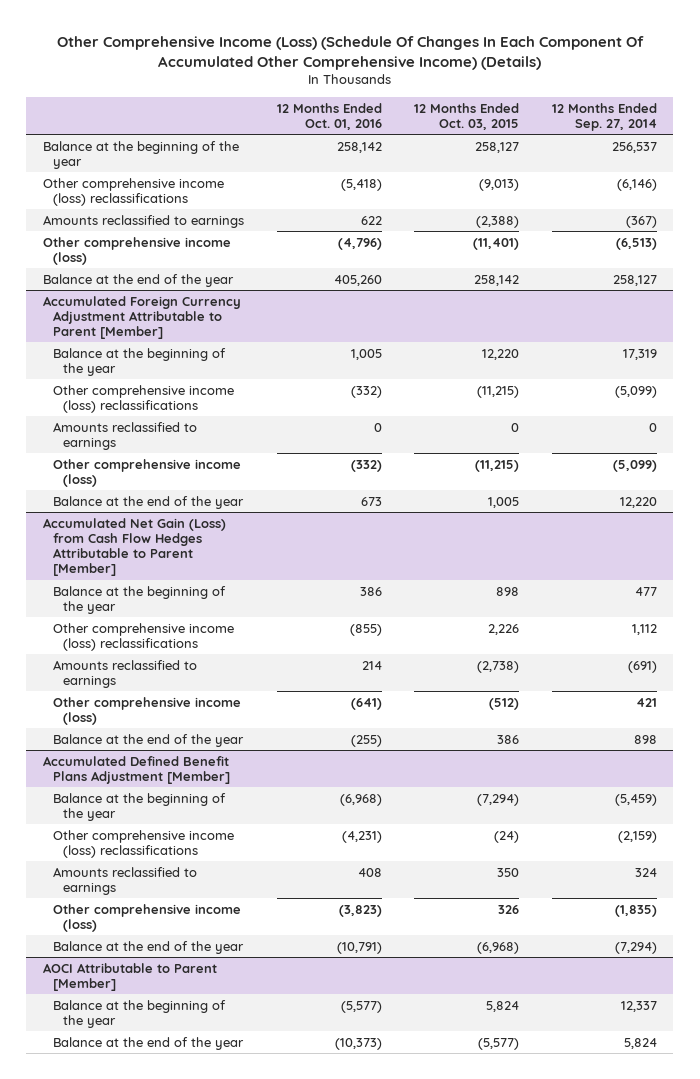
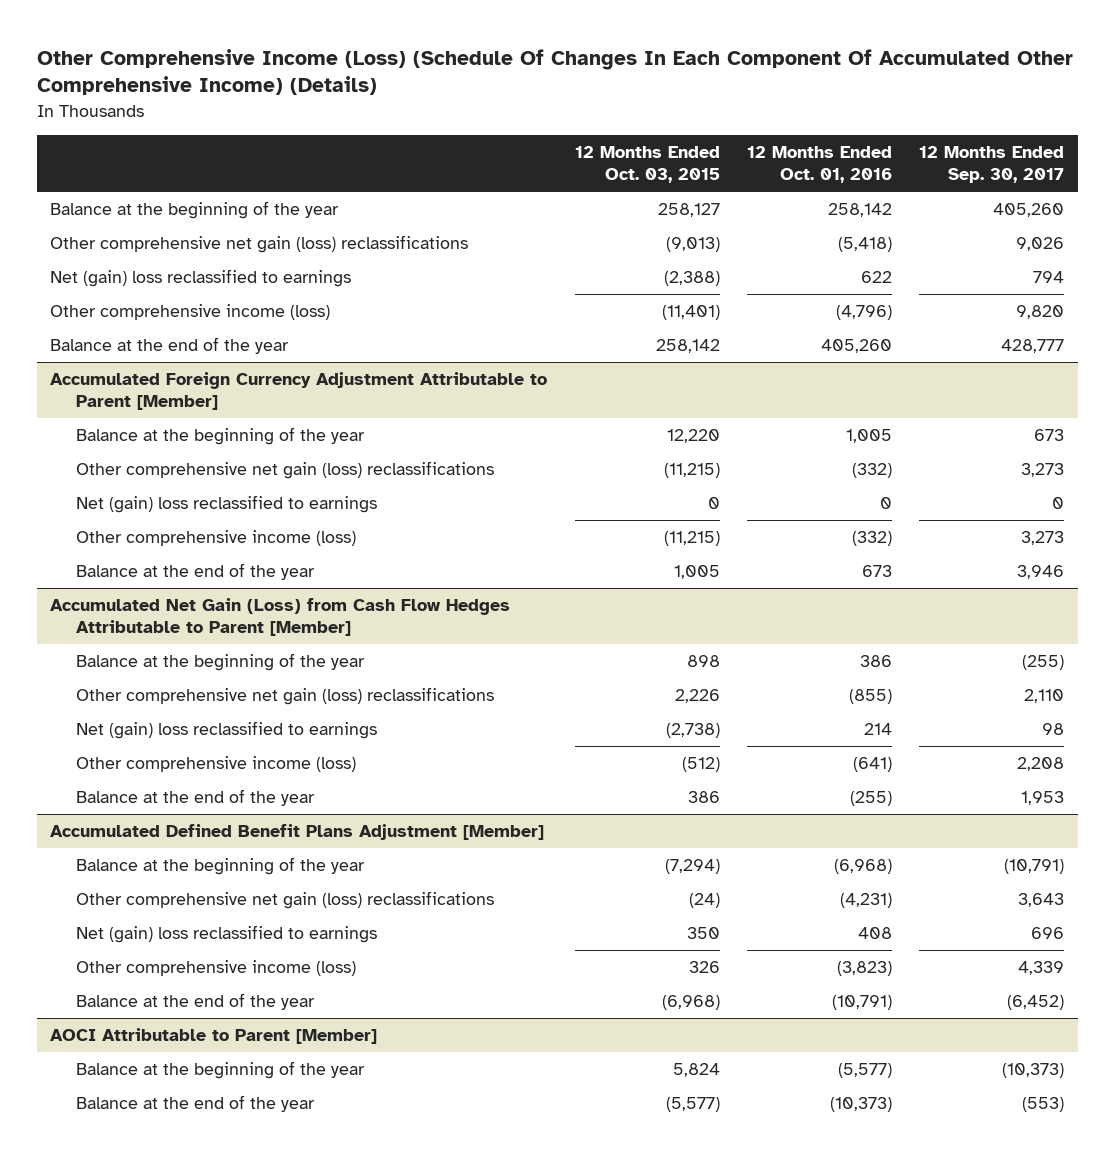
- | 12 Months Ended Oct. 01, 2016 | 12 Months Ended Oct. 03, 2015 | 12 Months Ended Sep. 27, 2014
+ | 12 Months Ended Oct. 03, 2015 | 12 Months Ended Oct. 01, 2016 | 12 Months Ended Sep. 30, 2017
- Other comprehensive income (loss) reclassifications | (5,418) | (9,013) | (6,146)
- Amounts reclassified to earnings | 622 | (2,388) | (367)
+ Other comprehensive net gain (loss) reclassifications | (9,013) | (5,418) | 9,026
+ Net (gain) loss reclassified to earnings | (2,388) | 622 | 794
@ Accumulated Foreign Currency Adjustment Attributable to Parent [Member]
- Other comprehensive income (loss) reclassifications | (332) | (11,215) | (5,099)
- Amounts reclassified to earnings | 0 | 0 | 0
+ Other comprehensive net gain (loss) reclassifications | (11,215) | (332) | 3,273
+ Net (gain) loss reclassified to earnings | 0 | 0 | 0
@ Accumulated Net Gain (Loss) from Cash Flow Hedges Attributable to Parent [Member]
- Other comprehensive income (loss) reclassifications | (855) | 2,226 | 1,112
- Amounts reclassified to earnings | 214 | (2,738) | (691)
+ Other comprehensive net gain (loss) reclassifications | 2,226 | (855) | 2,110
+ Net (gain) loss reclassified to earnings | (2,738) | 214 | 98
@ Accumulated Defined Benefit Plans Adjustment [Member]
- Other comprehensive income (loss) reclassifications | (4,231) | (24) | (2,159)
- Amounts reclassified to earnings | 408 | 350 | 324
+ Other comprehensive net gain (loss) reclassifications | (24) | (4,231) | 3,643
+ Net (gain) loss reclassified to earnings | 350 | 408 | 696

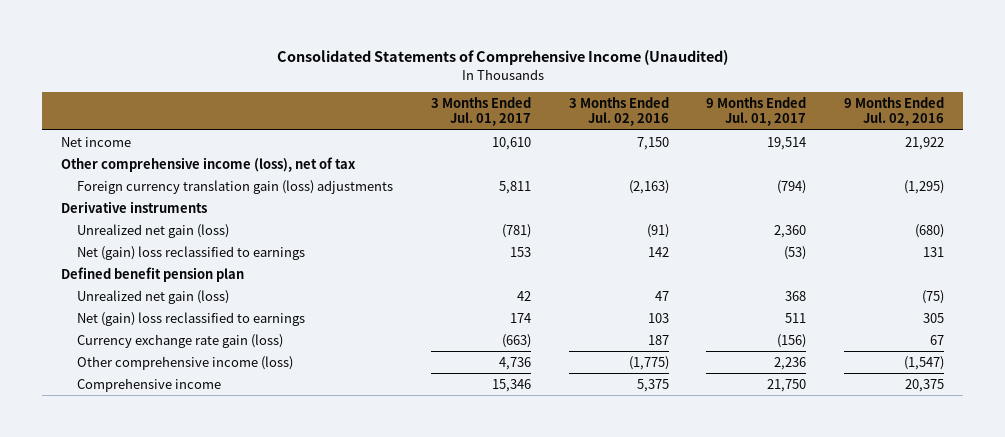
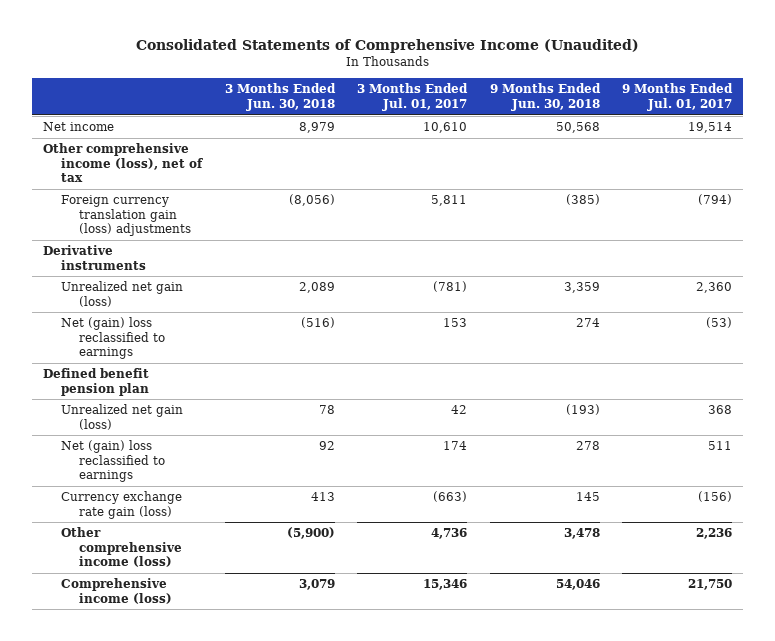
- | 3 Months Ended Jul. 01, 2017 | 3 Months Ended Jul. 02, 2016 | 9 Months Ended Jul. 01, 2017 | 9 Months Ended Jul. 02, 2016
+ | 3 Months Ended Jun. 30, 2018 | 3 Months Ended Jul. 01, 2017 | 9 Months Ended Jun. 30, 2018 | 9 Months Ended Jul. 01, 2017
- Comprehensive income | 15,346 | 5,375 | 21,750 | 20,375
+ Comprehensive income (loss) | 3,079 | 15,346 | 54,046 | 21,750

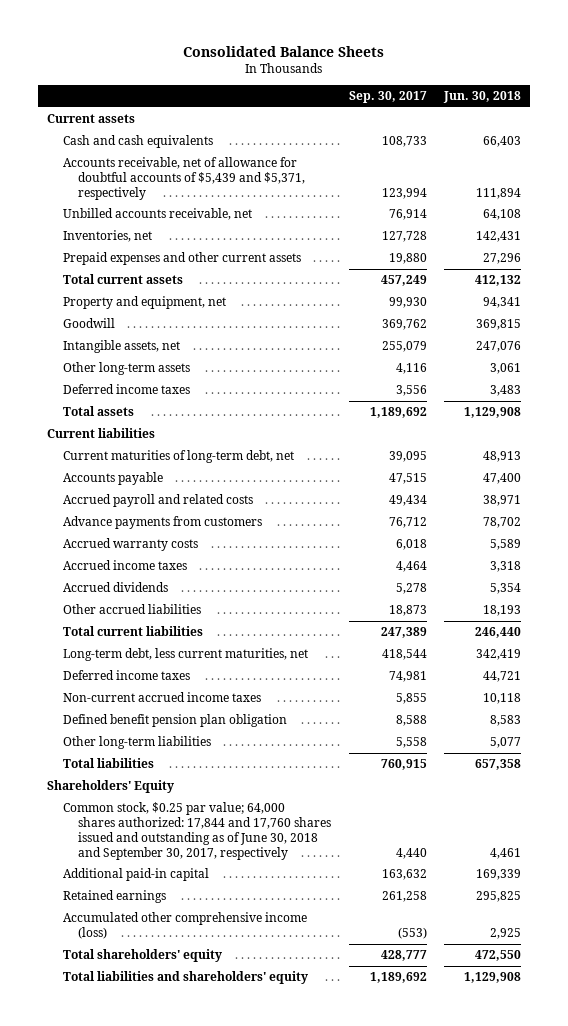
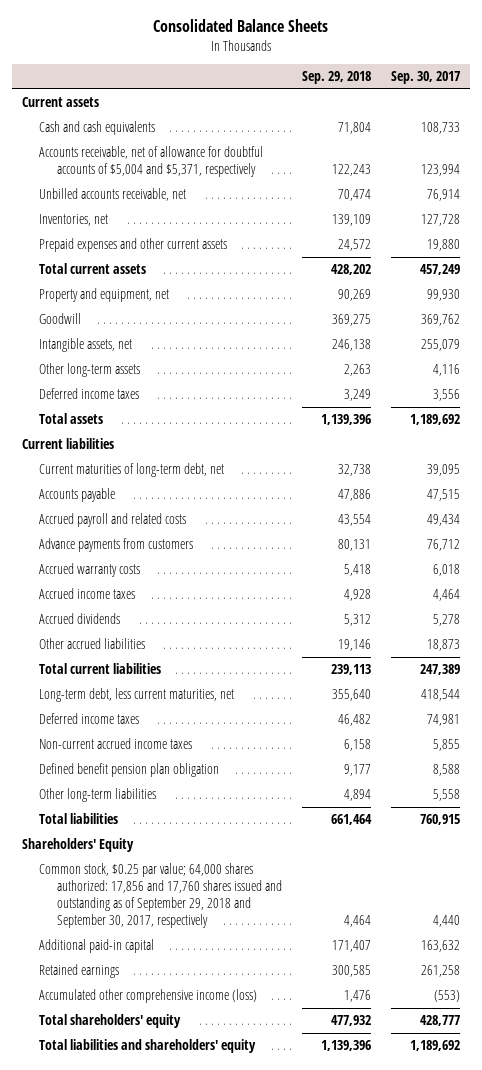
- | Sep. 30, 2017 | Jun. 30, 2018
+ | Sep. 29, 2018 | Sep. 30, 2017
- Accounts receivable, net of allowance for doubtful accounts of $5,439 and $5,371, respectively | 123,994 | 111,894
+ Accounts receivable, net of allowance for doubtful accounts of $5,004 and $5,371, respectively | 122,243 | 123,994
- Common stock, $0.25 par value; 64,000 shares authorized: 17,844 and 17,760 shares issued and outstanding as of June 30, 2018 and September 30, 2017, respectively | 4,440 | 4,461
+ Common stock, $0.25 par value; 64,000 shares authorized: 17,856 and 17,760 shares issued and outstanding as of September 29, 2018 and September 30, 2017, respectively | 4,464 | 4,440

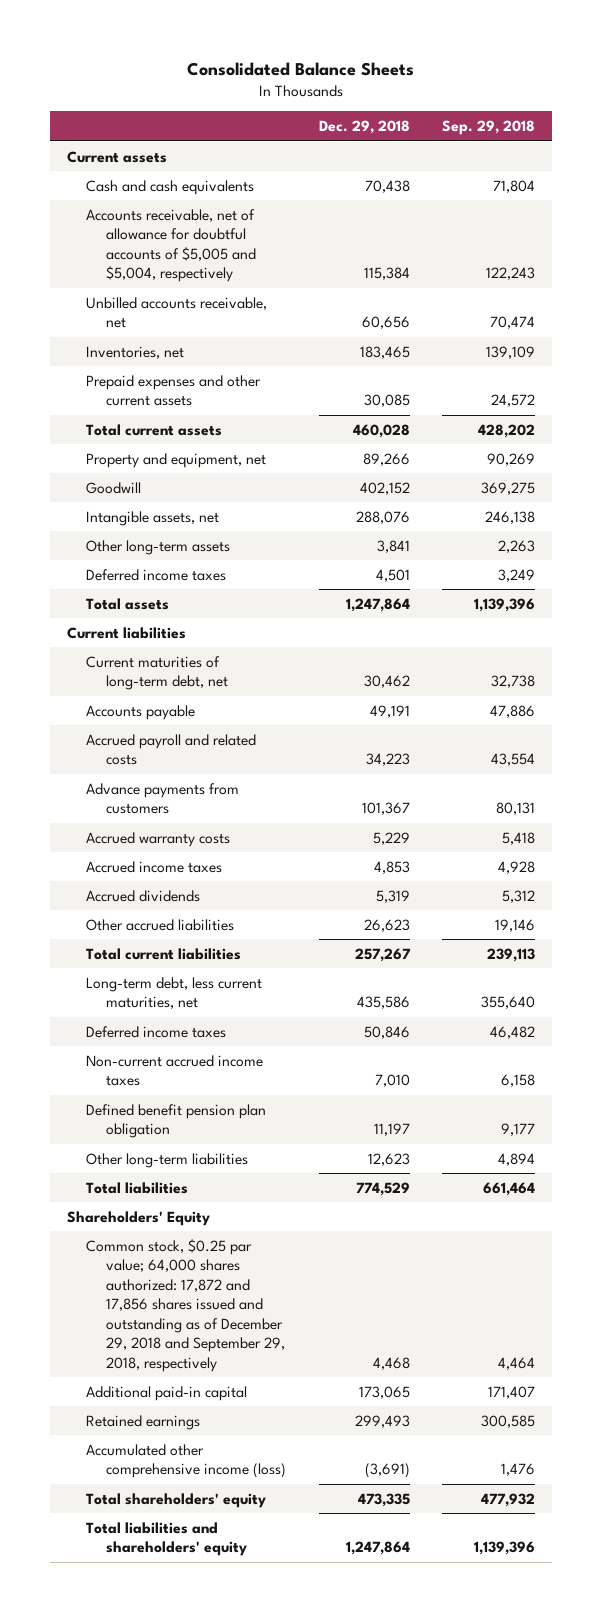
- | Sep. 29, 2018 | Sep. 30, 2017
+ | Dec. 29, 2018 | Sep. 29, 2018
- Accounts receivable, net of allowance for doubtful accounts of $5,004 and $5,371, respectively | 122,243 | 123,994
+ Accounts receivable, net of allowance for doubtful accounts of $5,005 and $5,004, respectively | 115,384 | 122,243
- Common stock, $0.25 par value; 64,000 shares authorized: 17,856 and 17,760 shares issued and outstanding as of September 29, 2018 and September 30, 2017, respectively | 4,464 | 4,440
+ Common stock, $0.25 par value; 64,000 shares authorized: 17,872 and 17,856 shares issued and outstanding as of December 29, 2018 and September 29, 2018, respectively | 4,468 | 4,464

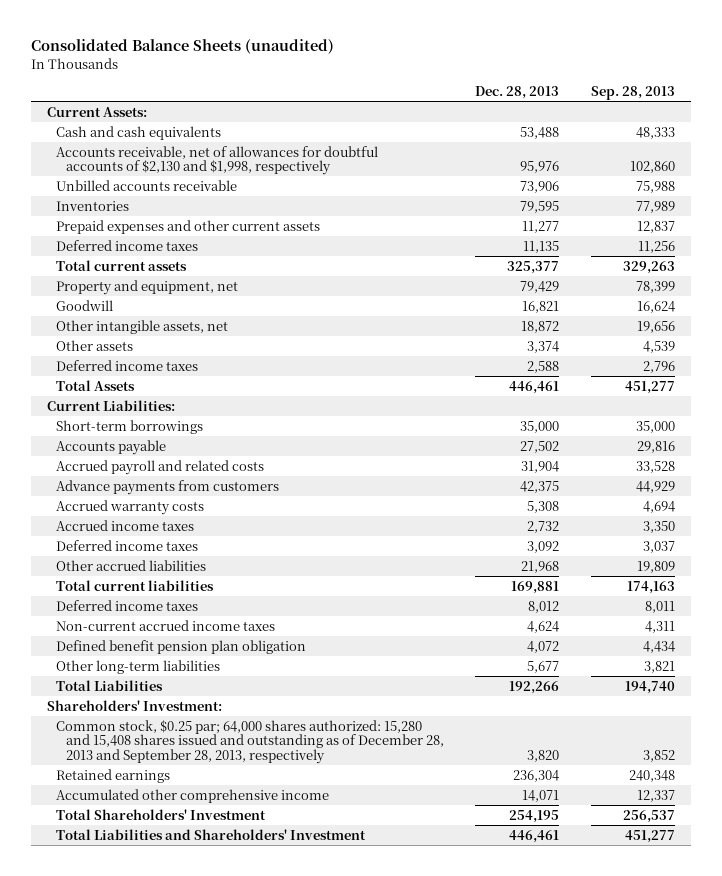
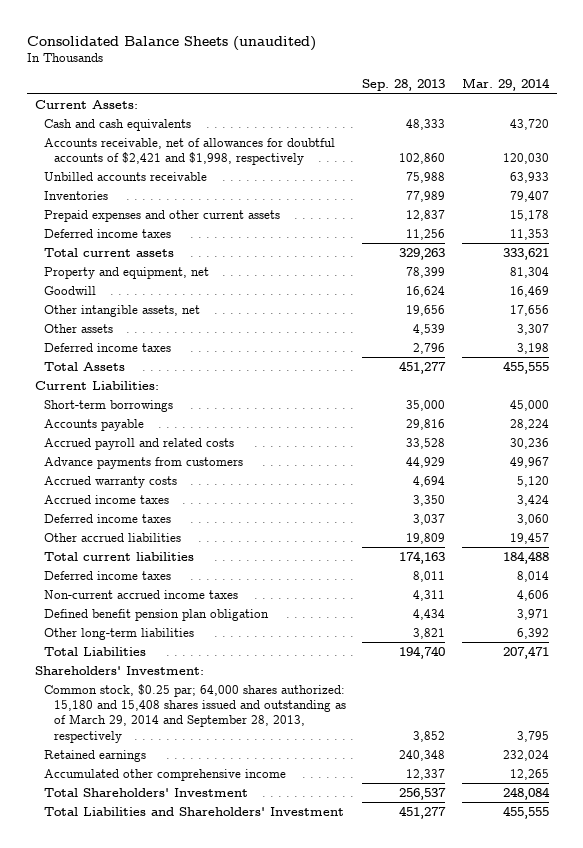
- | Dec. 28, 2013 | Sep. 28, 2013
+ | Sep. 28, 2013 | Mar. 29, 2014
- Accounts receivable, net of allowances for doubtful accounts of $2,130 and $1,998, respectively | 95,976 | 102,860
+ Accounts receivable, net of allowances for doubtful accounts of $2,421 and $1,998, respectively | 102,860 | 120,030
- Common stock, $0.25 par; 64,000 shares authorized: 15,280 and 15,408 shares issued and outstanding as of December 28, 2013 and September 28, 2013, respectively | 3,820 | 3,852
+ Common stock, $0.25 par; 64,000 shares authorized: 15,180 and 15,408 shares issued and outstanding as of March 29, 2014 and September 28, 2013, respectively | 3,852 | 3,795

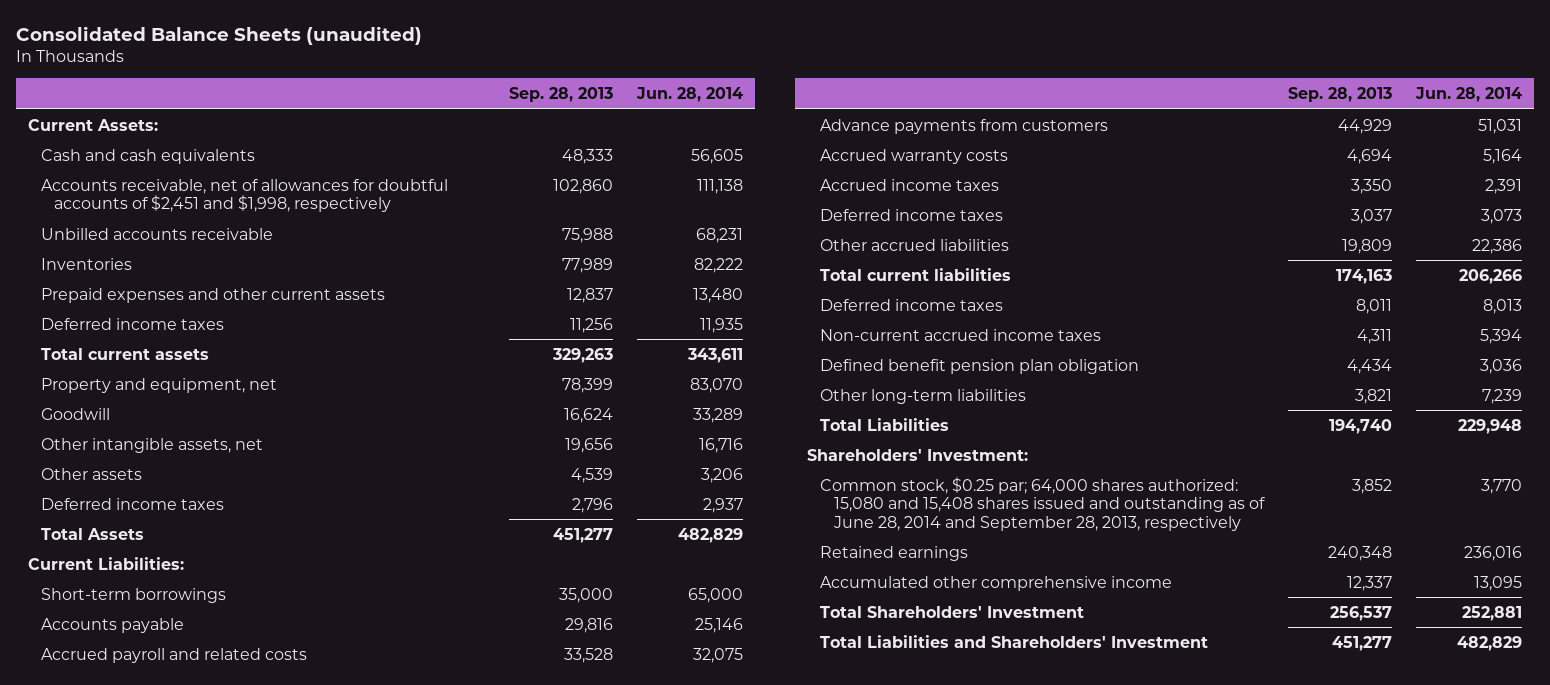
- | Sep. 28, 2013 | Mar. 29, 2014
+ | Sep. 28, 2013 | Jun. 28, 2014
- Accounts receivable, net of allowances for doubtful accounts of $2,421 and $1,998, respectively | 102,860 | 120,030
+ Accounts receivable, net of allowances for doubtful accounts of $2,451 and $1,998, respectively | 102,860 | 111,138
- Common stock, $0.25 par; 64,000 shares authorized: 15,180 and 15,408 shares issued and outstanding as of March 29, 2014 and September 28, 2013, respectively | 3,852 | 3,795
+ Common stock, $0.25 par; 64,000 shares authorized: 15,080 and 15,408 shares issued and outstanding as of June 28, 2014 and September 28, 2013, respectively | 3,852 | 3,770

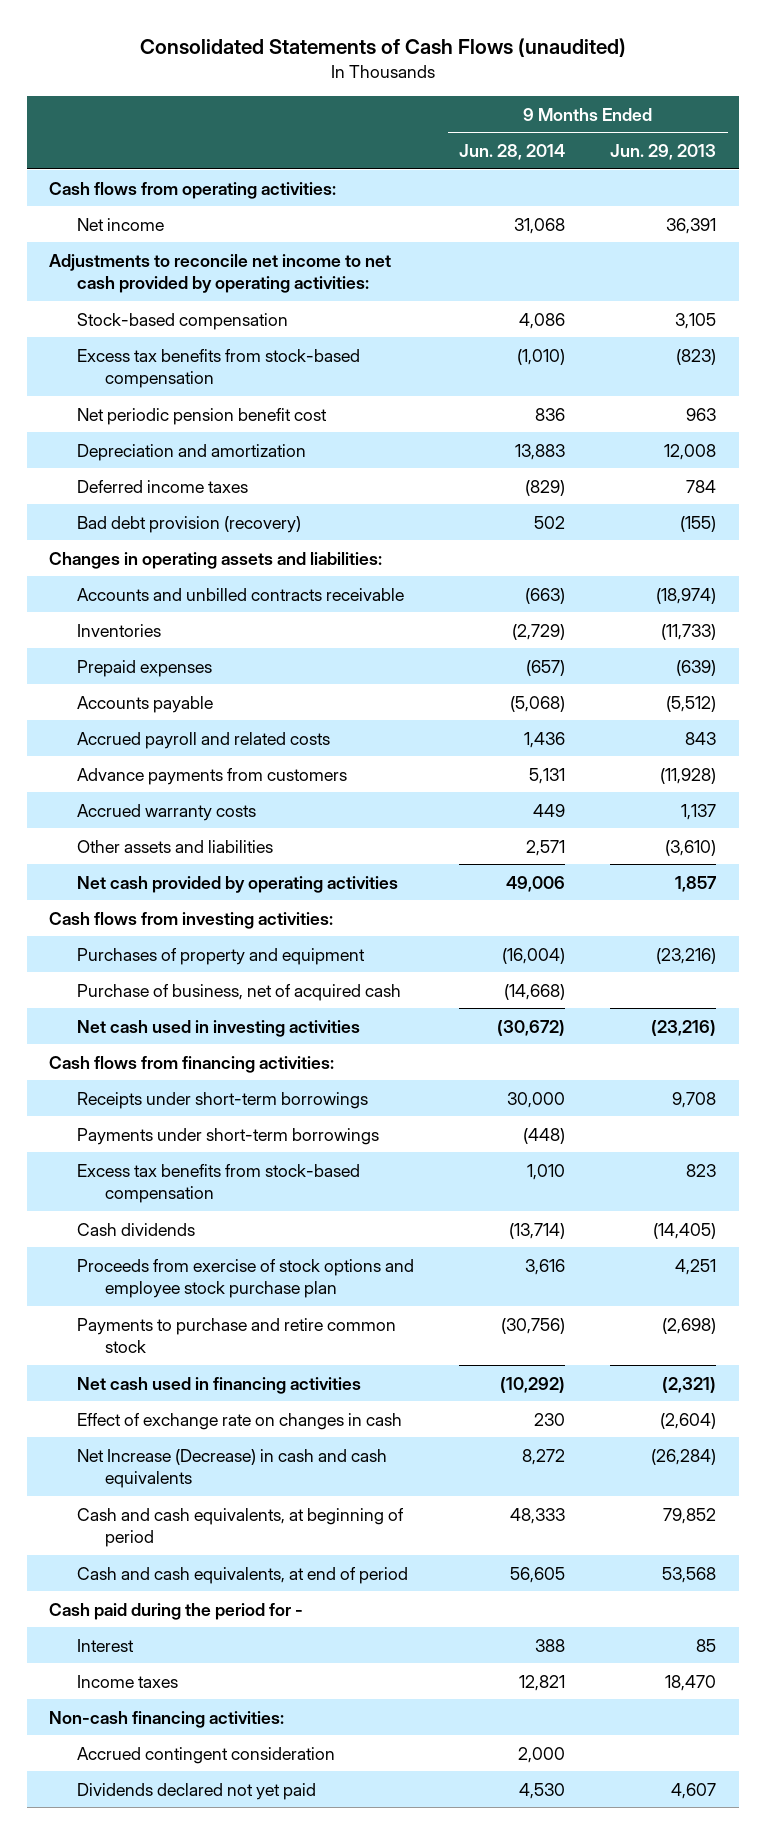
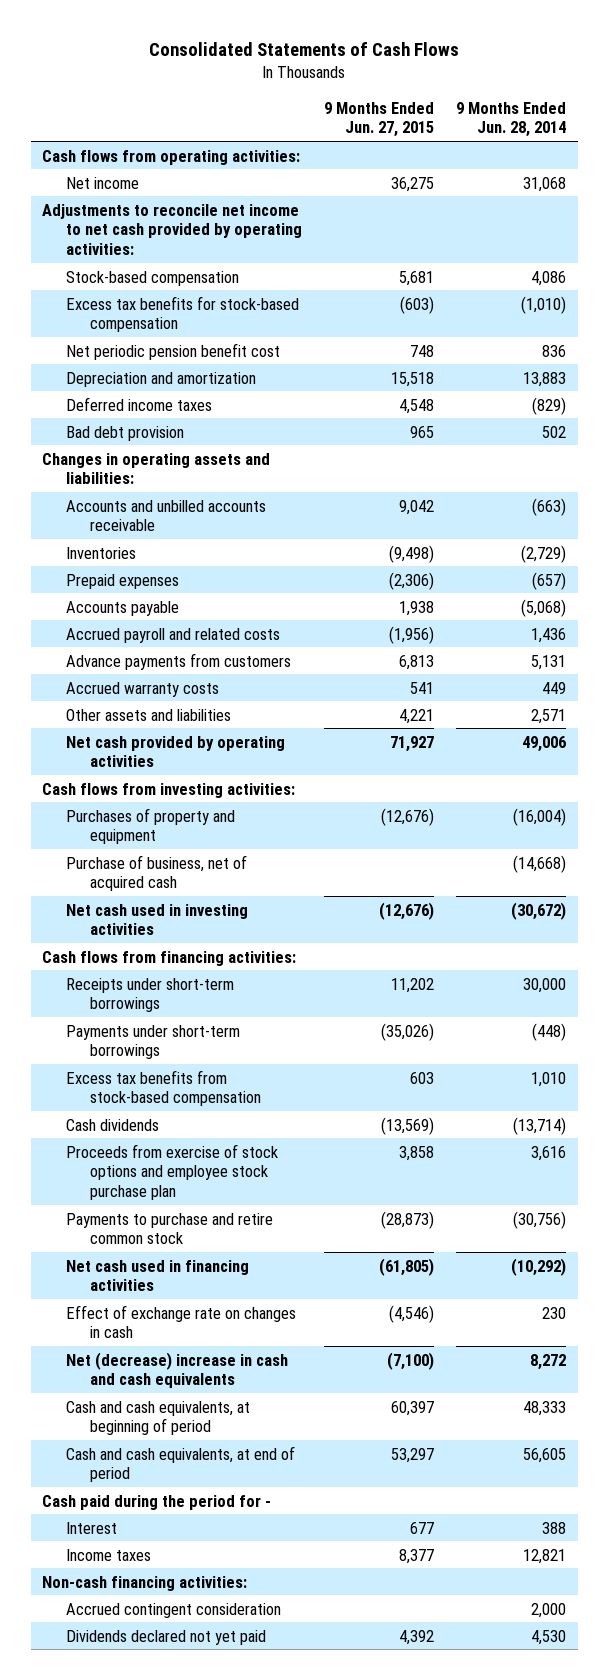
- Consolidated Statements of Cash Flows (unaudited)
+ Consolidated Statements of Cash Flows
- | 9 Months Ended Jun. 28, 2014 | 9 Months Ended Jun. 29, 2013
+ | 9 Months Ended Jun. 27, 2015 | 9 Months Ended Jun. 28, 2014
- Excess tax benefits from stock-based compensation | (1,010) | (823)
+ Excess tax benefits for stock-based compensation | (603) | (1,010)
- Bad debt provision (recovery) | 502 | (155)
+ Bad debt provision | 965 | 502
- Accounts and unbilled contracts receivable | (663) | (18,974)
+ Accounts and unbilled accounts receivable | 9,042 | (663)
- Net Increase (Decrease) in cash and cash equivalents | 8,272 | (26,284)
+ Net (decrease) increase in cash and cash equivalents | (7,100) | 8,272

